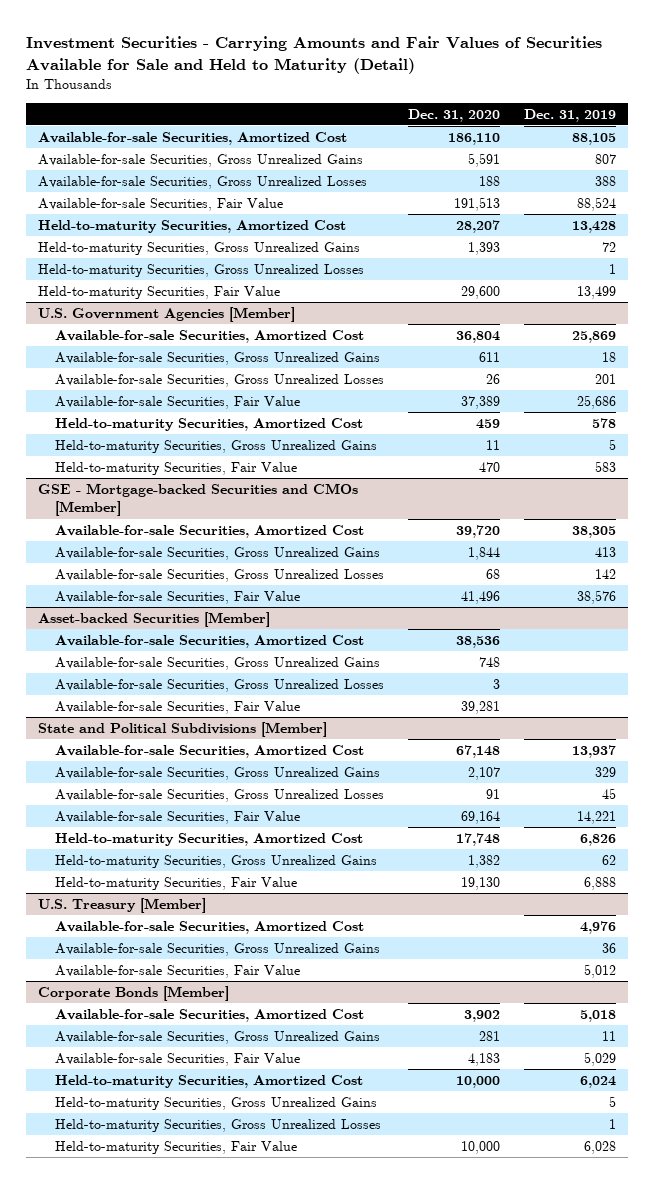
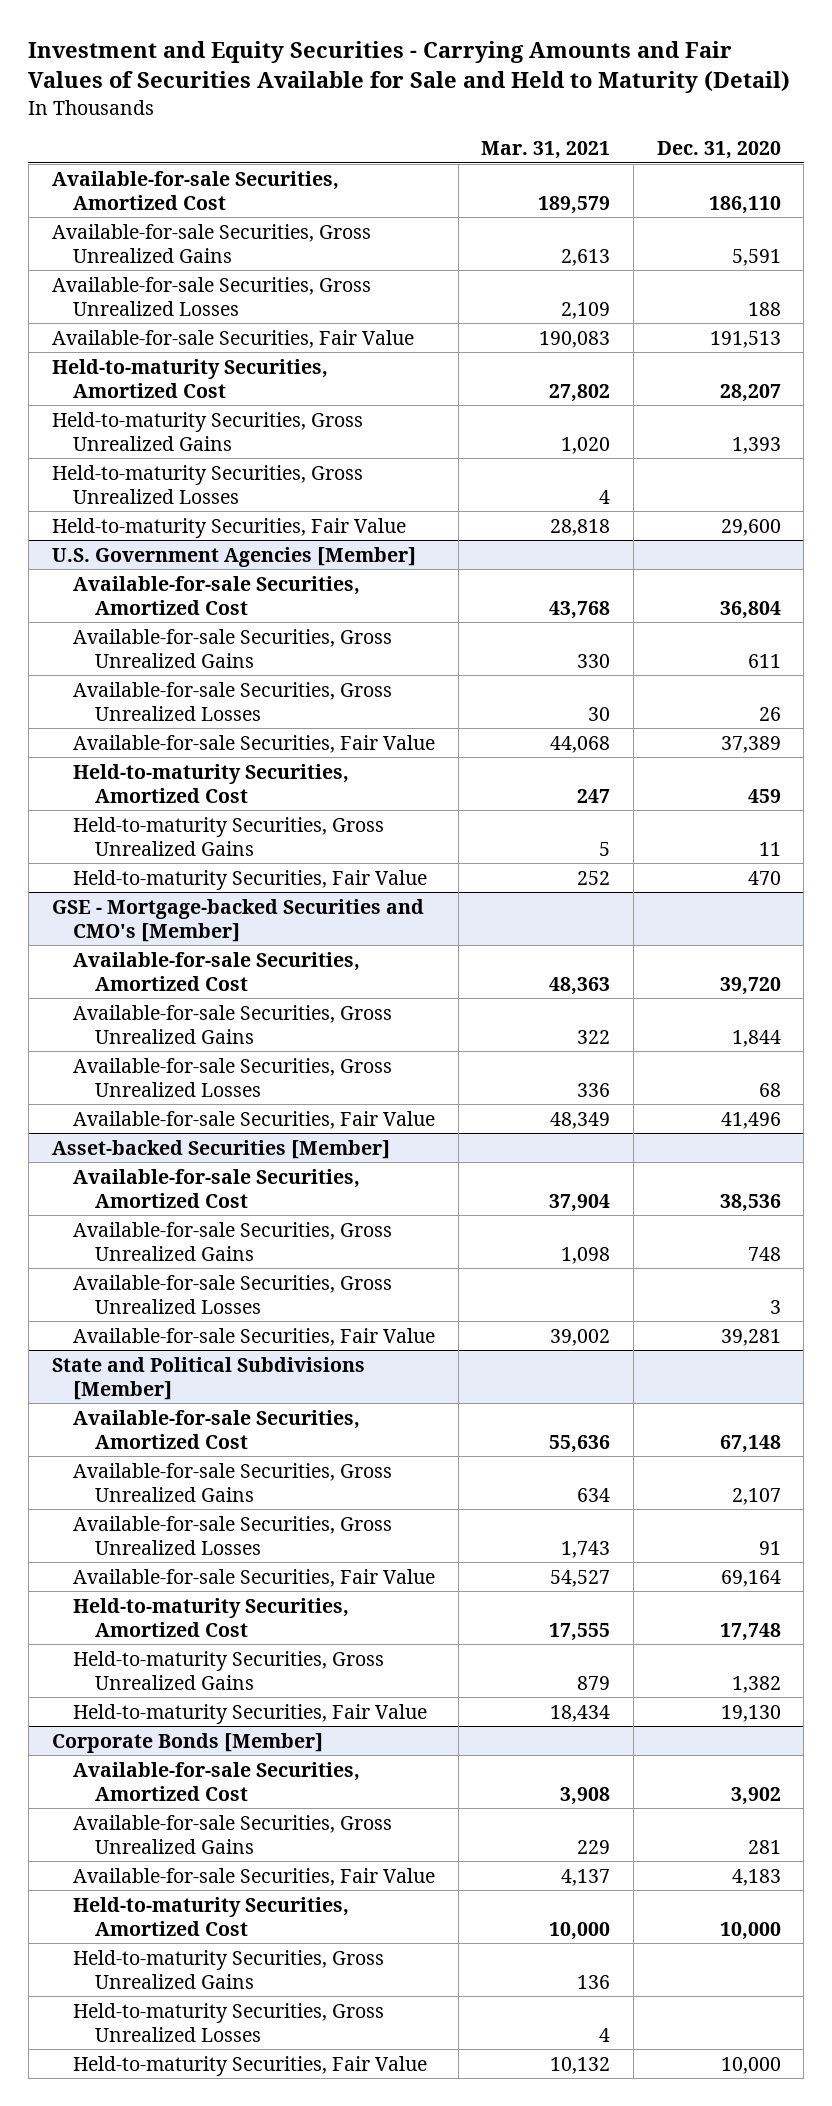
- Investment Securities - Carrying Amounts and Fair Values of Securities Available for Sale and Held to Maturity (Detail)
+ Investment and Equity Securities - Carrying Amounts and Fair Values of Securities Available for Sale and Held to Maturity (Detail)
- | Dec. 31, 2020 | Dec. 31, 2019
+ | Mar. 31, 2021 | Dec. 31, 2020
- GSE - Mortgage-backed Securities and CMOs [Member]
+ GSE - Mortgage-backed Securities and CMO's [Member]
- U.S. Treasury [Member]
- Available-for-sale Securities, Amortized Cost | | 4,976
- Available-for-sale Securities, Gross Unrealized Gains | | 36
- Available-for-sale Securities, Fair Value | | 5,012

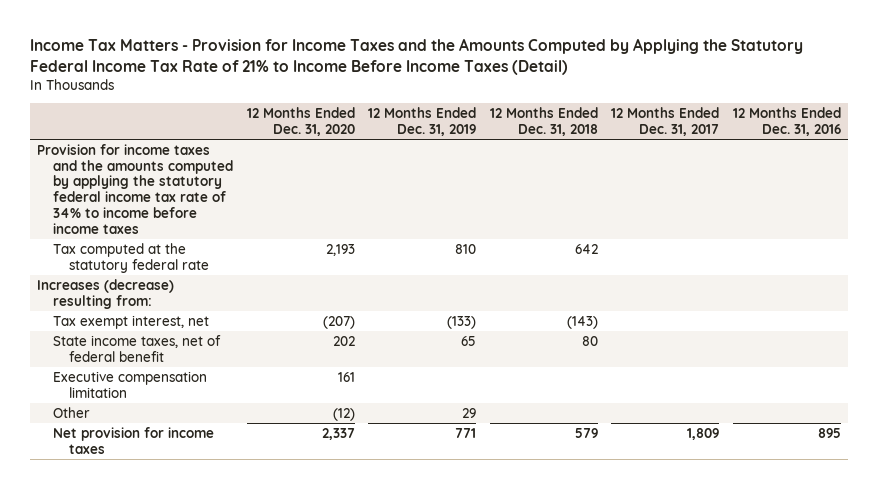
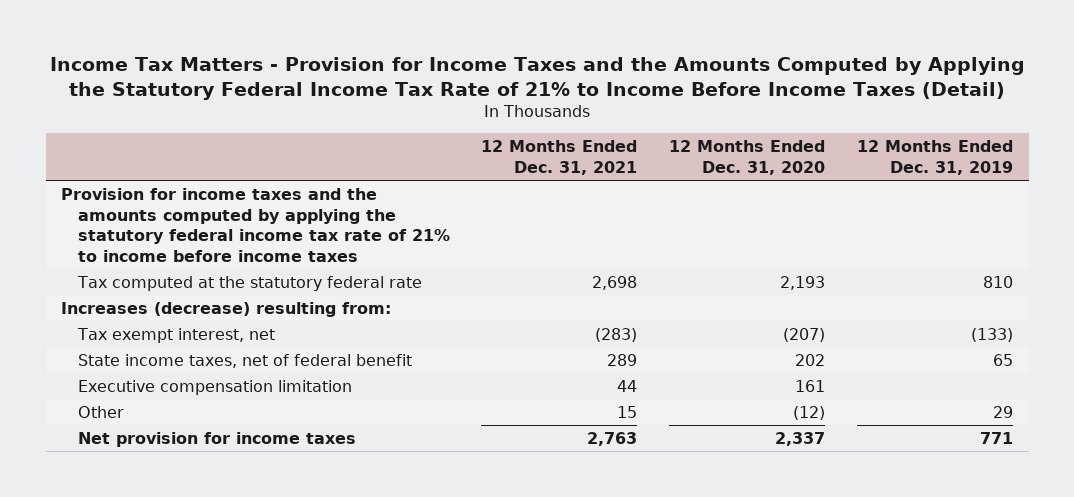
- | 12 Months Ended Dec. 31, 2020 | 12 Months Ended Dec. 31, 2019 | 12 Months Ended Dec. 31, 2018 | 12 Months Ended Dec. 31, 2017 | 12 Months Ended Dec. 31, 2016
+ | 12 Months Ended Dec. 31, 2021 | 12 Months Ended Dec. 31, 2020 | 12 Months Ended Dec. 31, 2019
- Provision for income taxes and the amounts computed by applying the statutory federal income tax rate of 34% to income before income taxes
+ Provision for income taxes and the amounts computed by applying the statutory federal income tax rate of 21% to income before income taxes

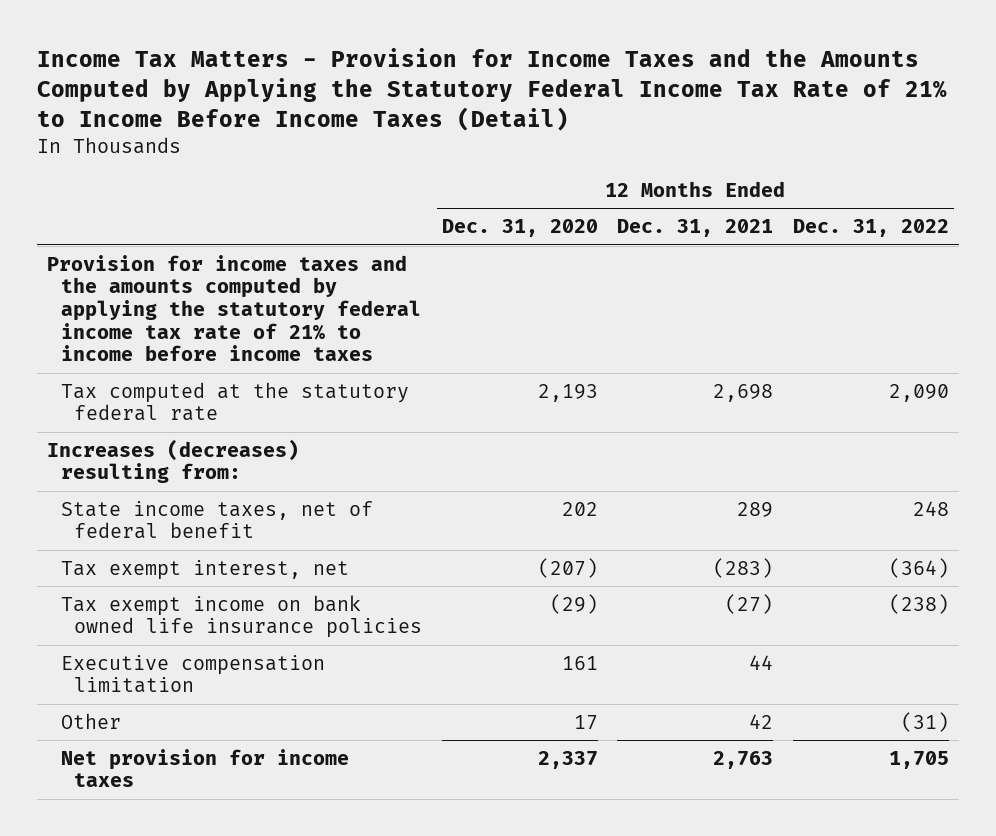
- | 12 Months Ended Dec. 31, 2021 | 12 Months Ended Dec. 31, 2020 | 12 Months Ended Dec. 31, 2019
+ | 12 Months Ended Dec. 31, 2020 | 12 Months Ended Dec. 31, 2021 | 12 Months Ended Dec. 31, 2022
- Increases (decrease) resulting from:
+ Increases (decreases) resulting from:
moved down: Tax exempt interest, net | (207) | (283) | (364)
+ Tax exempt income on bank owned life insurance policies | (29) | (27) | (238)
- Other | 15 | (12) | 29
+ Other | 17 | 42 | (31)

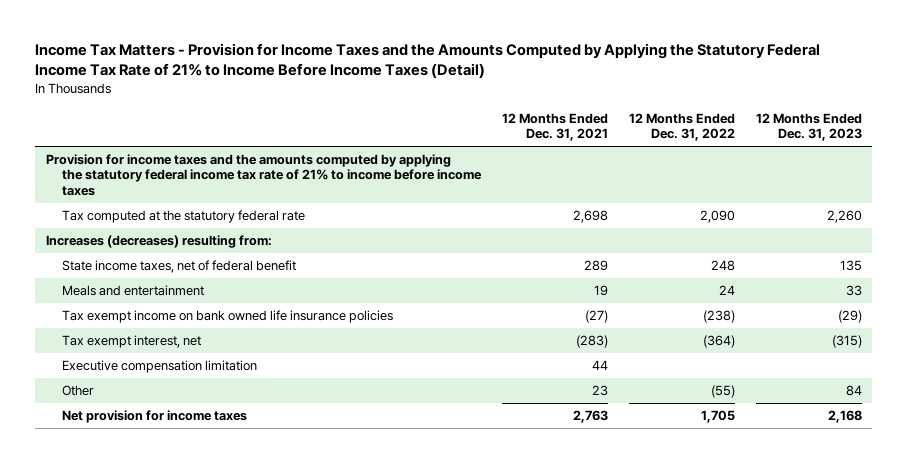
- | 12 Months Ended Dec. 31, 2020 | 12 Months Ended Dec. 31, 2021 | 12 Months Ended Dec. 31, 2022
+ | 12 Months Ended Dec. 31, 2021 | 12 Months Ended Dec. 31, 2022 | 12 Months Ended Dec. 31, 2023
+ Meals and entertainment | 19 | 24 | 33
moved down: Tax exempt interest, net | (283) | (364) | (315)
- Other | 17 | 42 | (31)
+ Other | 23 | (55) | 84

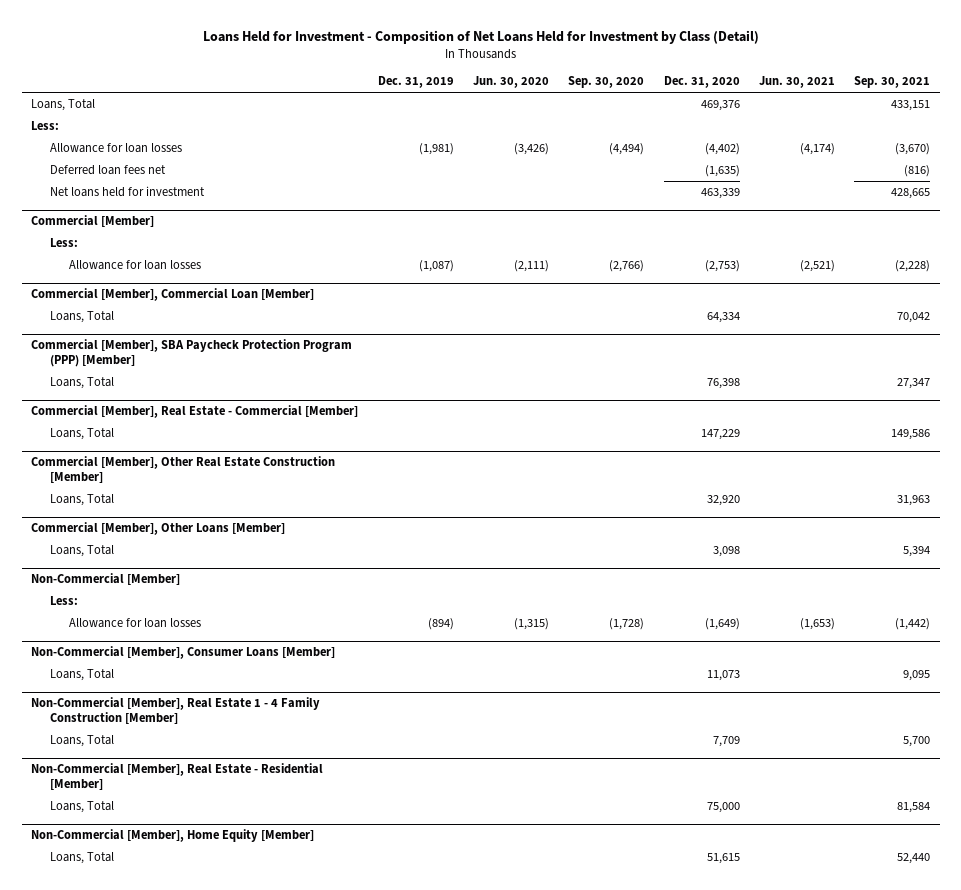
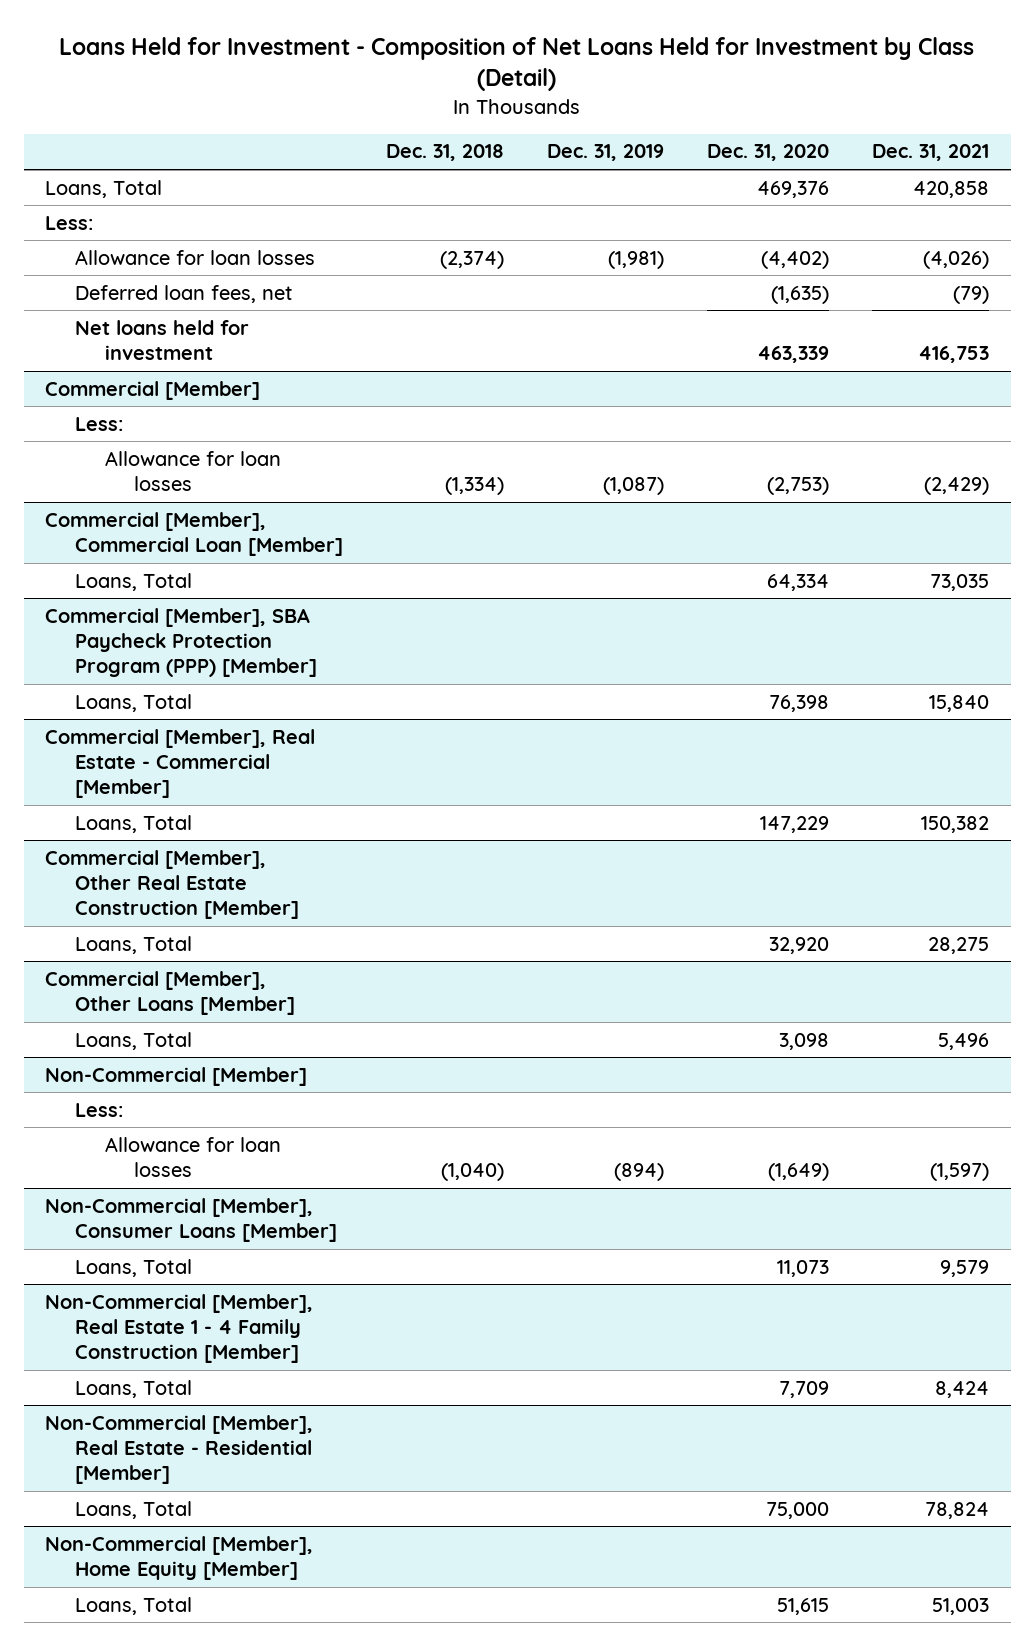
- | Dec. 31, 2019 | Jun. 30, 2020 | Sep. 30, 2020 | Dec. 31, 2020 | Jun. 30, 2021 | Sep. 30, 2021
+ | Dec. 31, 2018 | Dec. 31, 2019 | Dec. 31, 2020 | Dec. 31, 2021
- Deferred loan fees net | | | | (1,635) | | (816)
+ Deferred loan fees, net | | | (1,635) | (79)

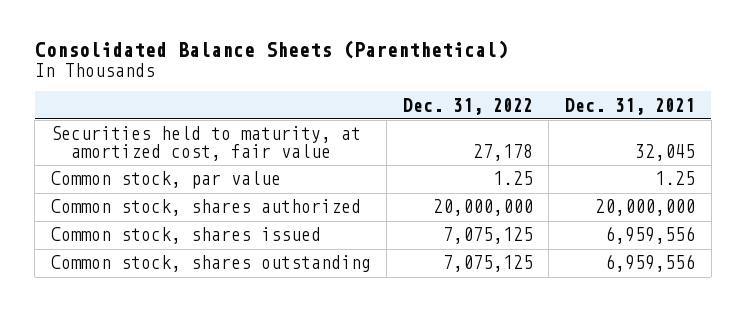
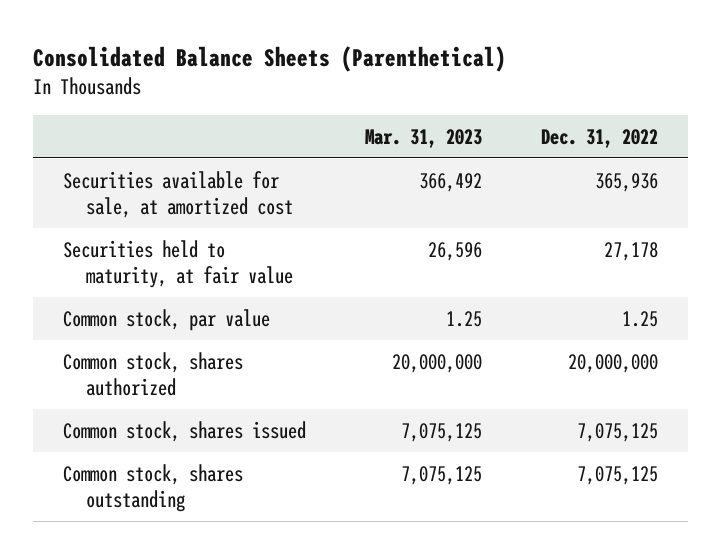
- | Dec. 31, 2022 | Dec. 31, 2021
+ | Mar. 31, 2023 | Dec. 31, 2022
- Securities held to maturity, at amortized cost, fair value | 27,178 | 32,045
+ Securities available for sale, at amortized cost | 366,492 | 365,936
+ Securities held to maturity, at fair value | 26,596 | 27,178

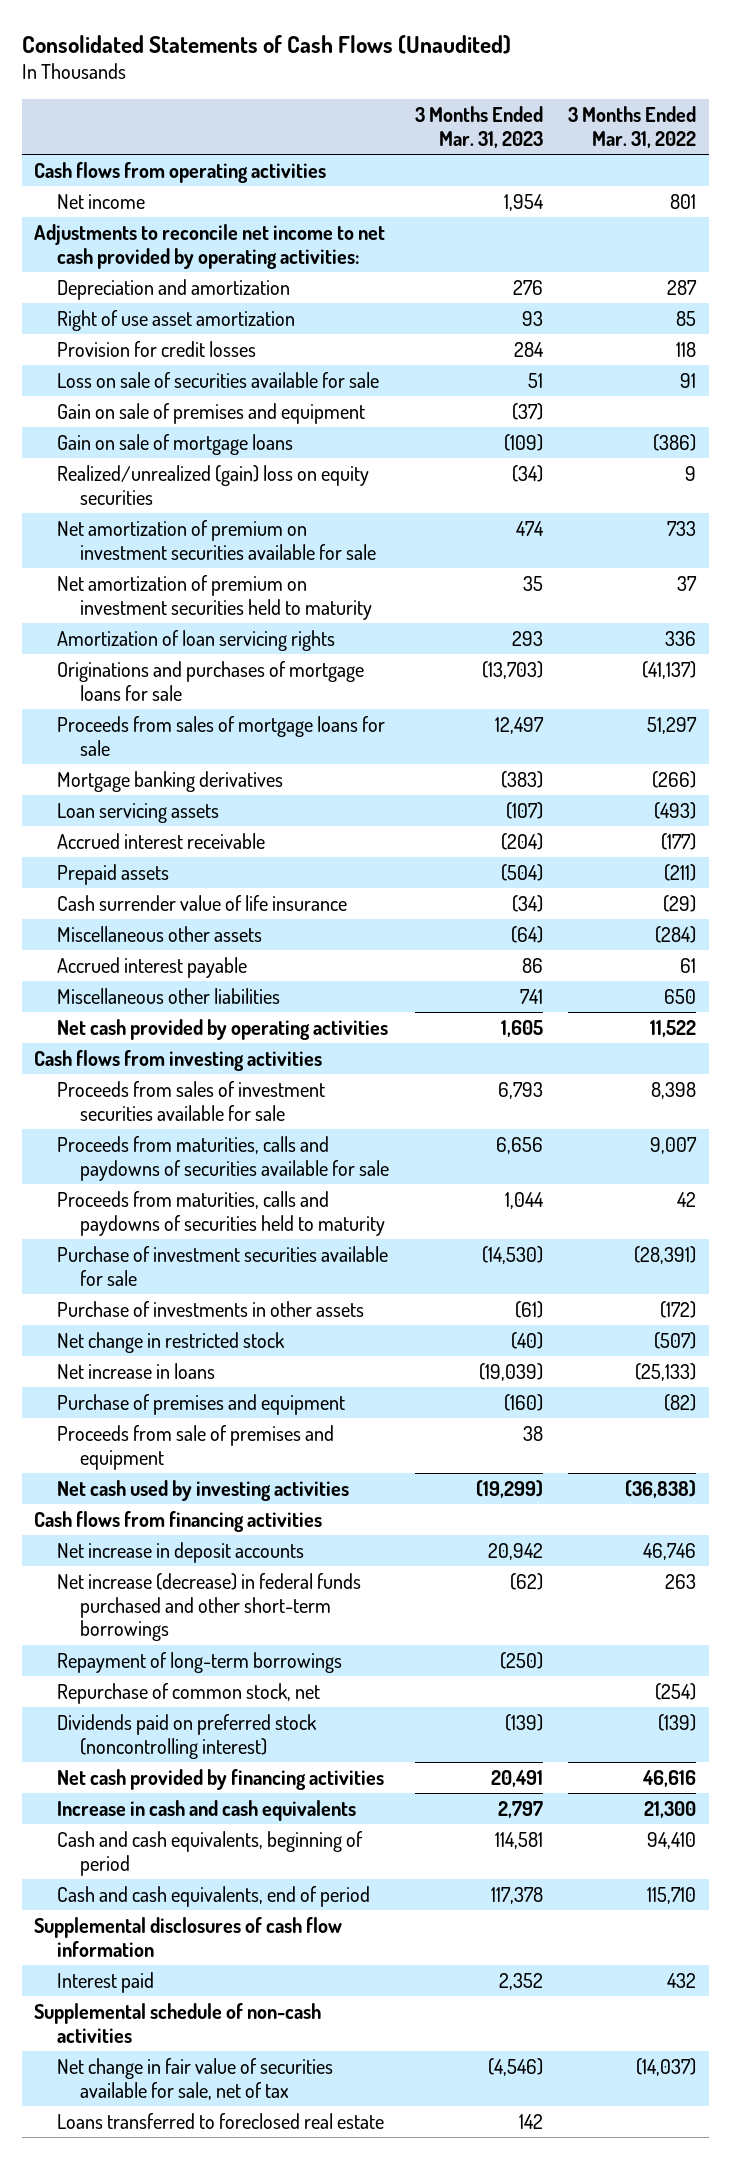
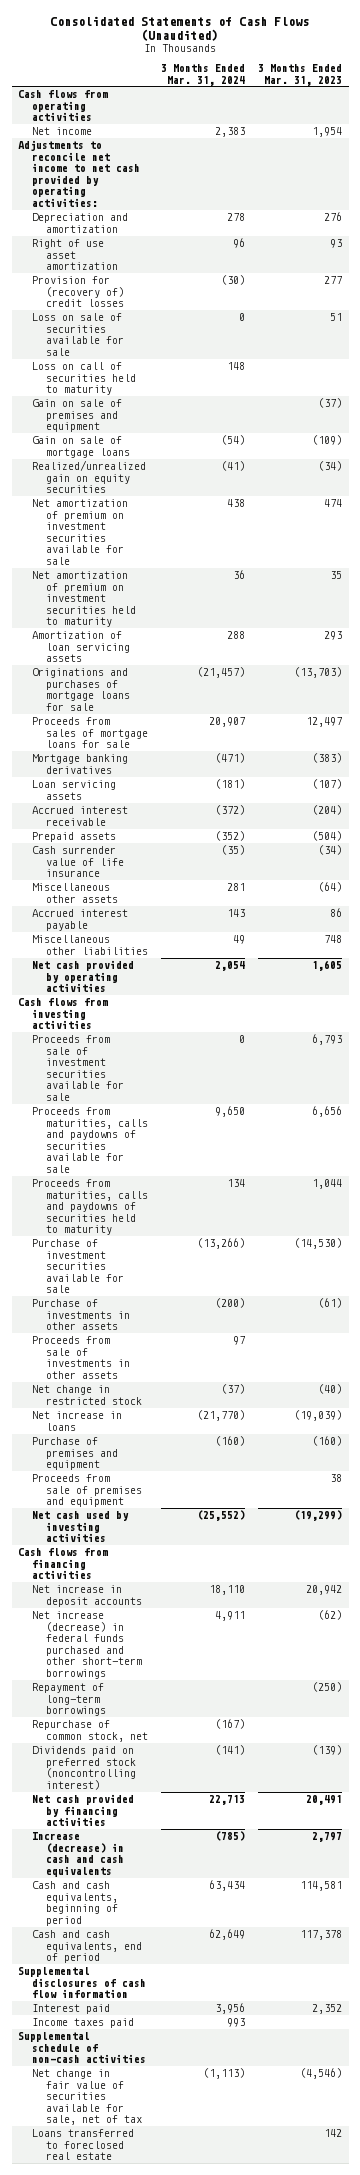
- | 3 Months Ended Mar. 31, 2023 | 3 Months Ended Mar. 31, 2022
+ | 3 Months Ended Mar. 31, 2024 | 3 Months Ended Mar. 31, 2023
- Provision for credit losses | 284 | 118
+ Provision for (recovery of) credit losses | (30) | 277
+ Loss on call of securities held to maturity | 148 |
- Realized/unrealized (gain) loss on equity securities | (34) | 9
+ Realized/unrealized gain on equity securities | (41) | (34)
- Amortization of loan servicing rights | 293 | 336
+ Amortization of loan servicing assets | 288 | 293
- Miscellaneous other liabilities | 741 | 650
+ Miscellaneous other liabilities | 49 | 748
- Proceeds from sales of investment securities available for sale | 6,793 | 8,398
+ Proceeds from sale of investment securities available for sale | 0 | 6,793
+ Proceeds from sale of investments in other assets | 97 |
- Increase in cash and cash equivalents | 2,797 | 21,300
+ Increase (decrease) in cash and cash equivalents | (785) | 2,797
+ Income taxes paid | 993 |

